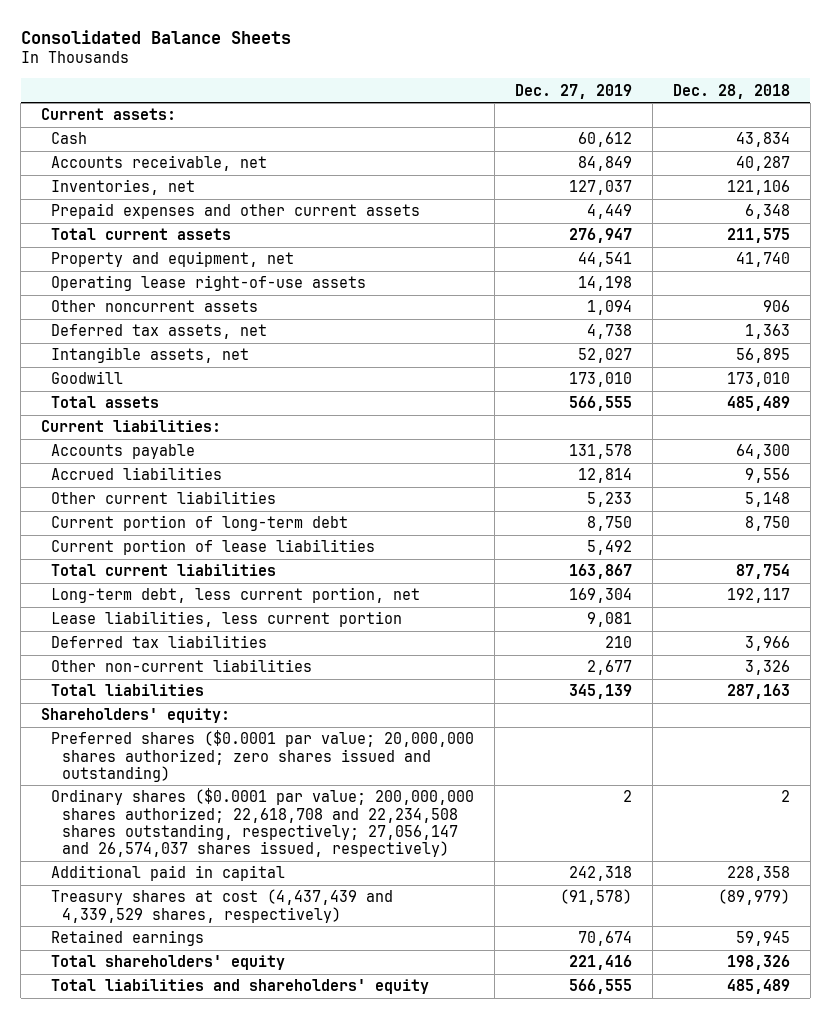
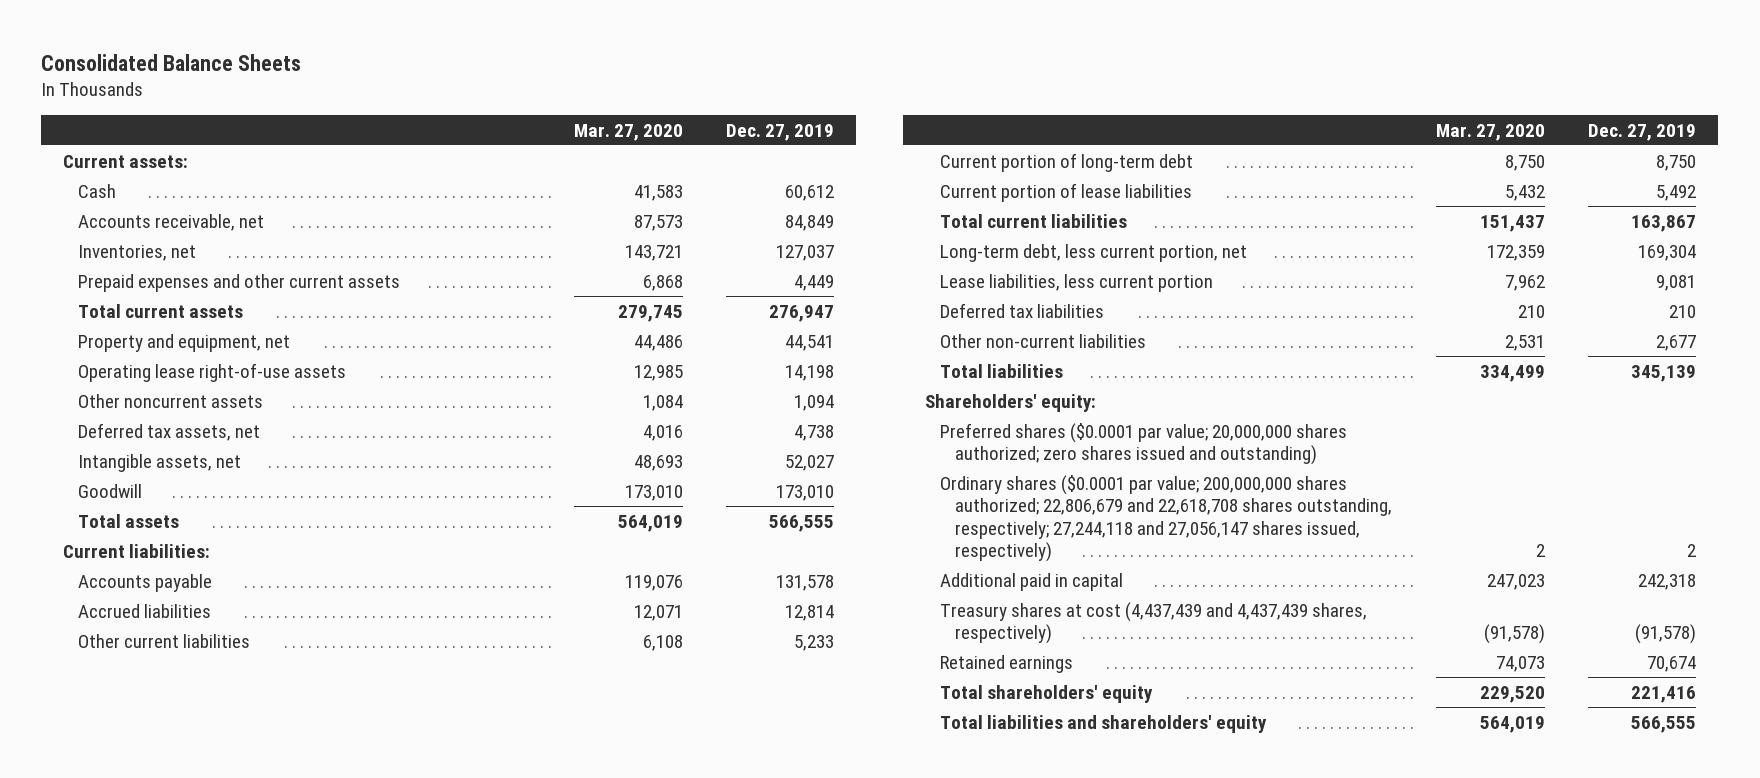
- | Dec. 27, 2019 | Dec. 28, 2018
+ | Mar. 27, 2020 | Dec. 27, 2019
- Ordinary shares ($0.0001 par value; 200,000,000 shares authorized; 22,618,708 and 22,234,508 shares outstanding, respectively; 27,056,147 and 26,574,037 shares issued, respectively) | 2 | 2
+ Ordinary shares ($0.0001 par value; 200,000,000 shares authorized; 22,806,679 and 22,618,708 shares outstanding, respectively; 27,244,118 and 27,056,147 shares issued, respectively) | 2 | 2
- Treasury shares at cost (4,437,439 and 4,339,529 shares, respectively) | (91,578) | (89,979)
+ Treasury shares at cost (4,437,439 and 4,437,439 shares, respectively) | (91,578) | (91,578)

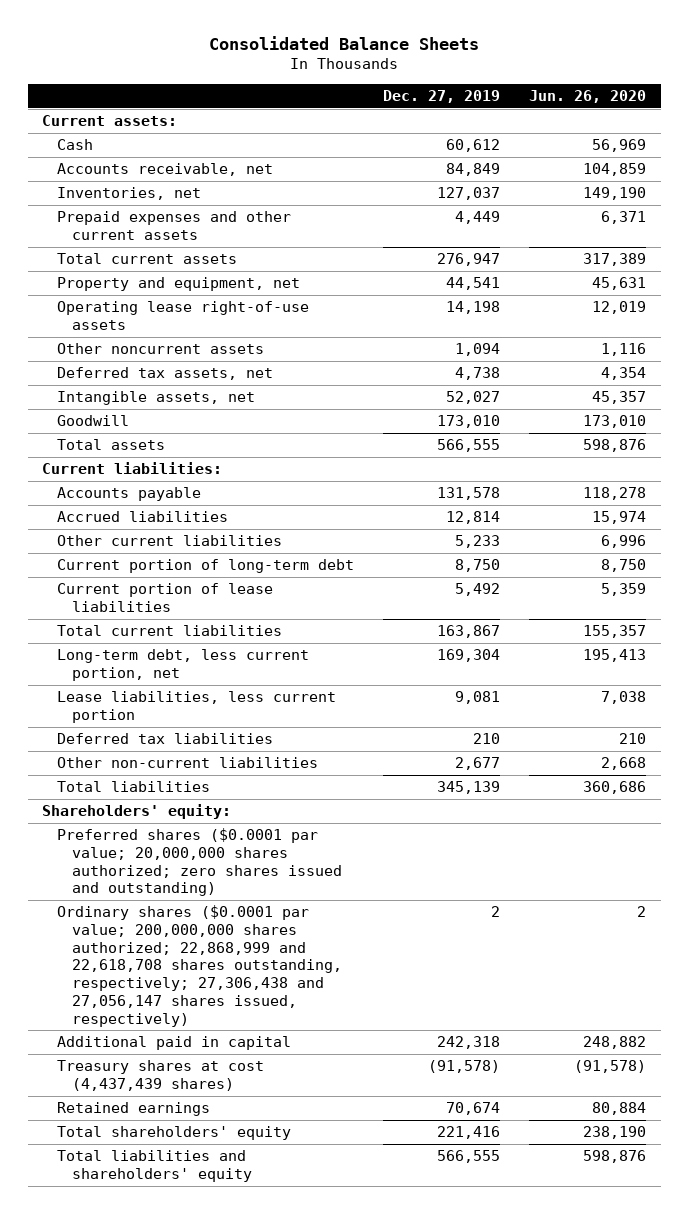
- | Mar. 27, 2020 | Dec. 27, 2019
+ | Dec. 27, 2019 | Jun. 26, 2020
- Ordinary shares ($0.0001 par value; 200,000,000 shares authorized; 22,806,679 and 22,618,708 shares outstanding, respectively; 27,244,118 and 27,056,147 shares issued, respectively) | 2 | 2
+ Ordinary shares ($0.0001 par value; 200,000,000 shares authorized; 22,868,999 and 22,618,708 shares outstanding, respectively; 27,306,438 and 27,056,147 shares issued, respectively) | 2 | 2
- Treasury shares at cost (4,437,439 and 4,437,439 shares, respectively) | (91,578) | (91,578)
+ Treasury shares at cost (4,437,439 shares) | (91,578) | (91,578)

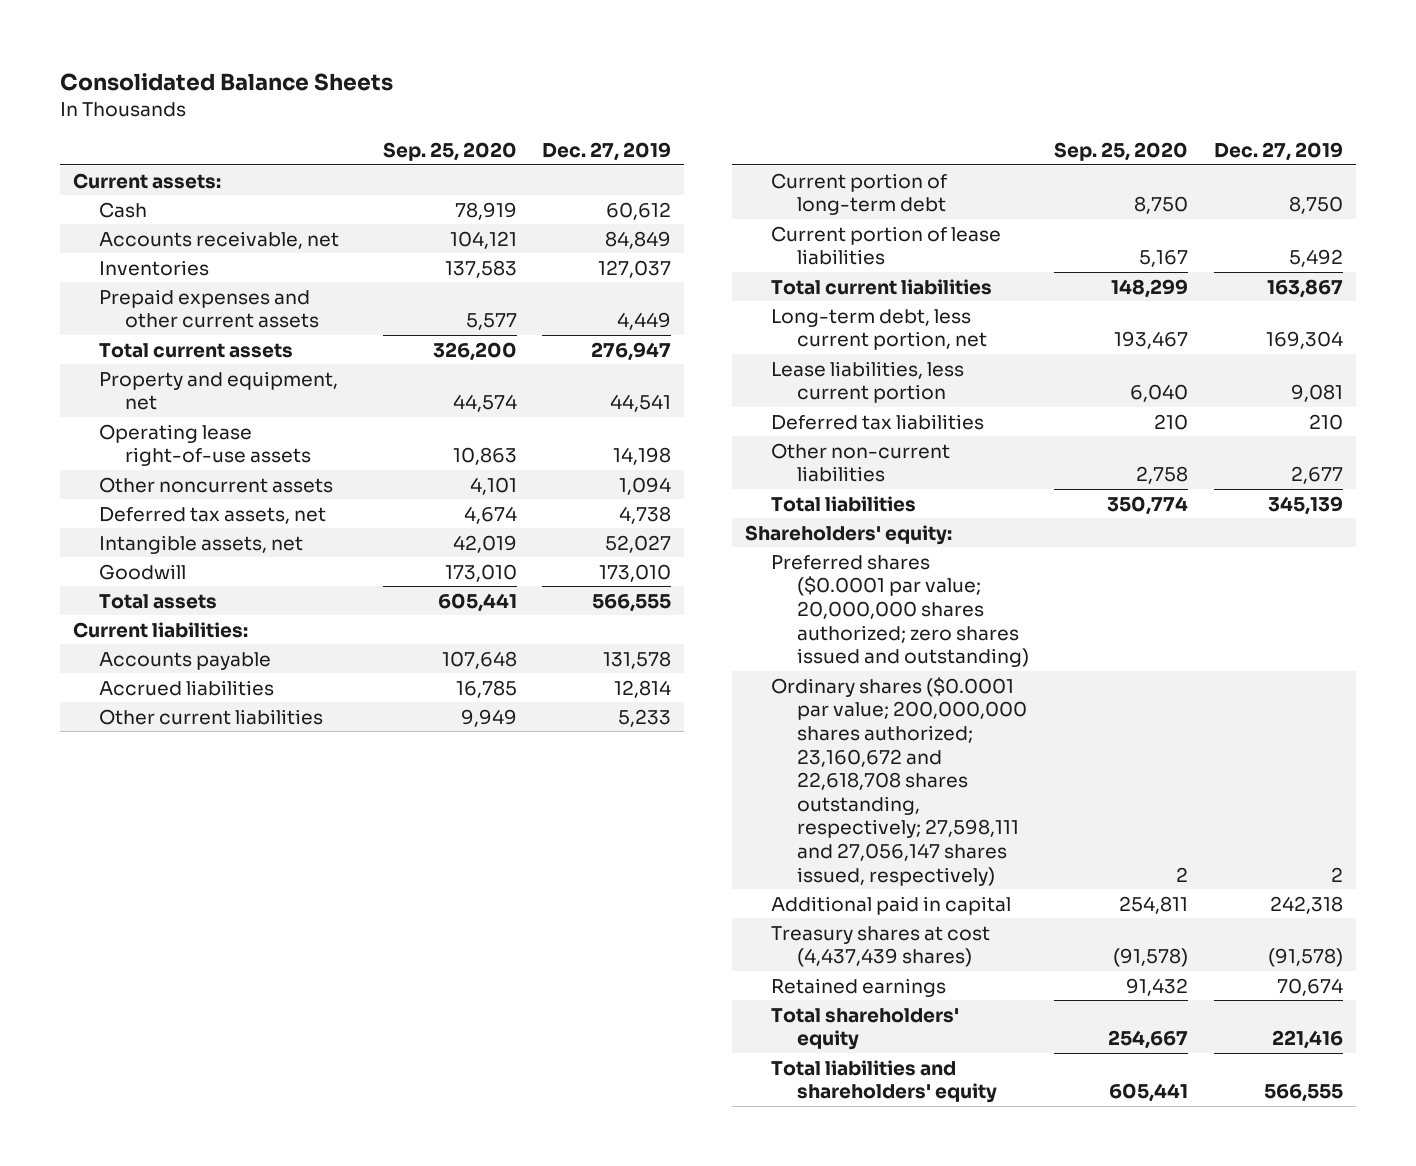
- | Dec. 27, 2019 | Jun. 26, 2020
+ | Sep. 25, 2020 | Dec. 27, 2019
- Inventories, net | 127,037 | 149,190
+ Inventories | 137,583 | 127,037
- Ordinary shares ($0.0001 par value; 200,000,000 shares authorized; 22,868,999 and 22,618,708 shares outstanding, respectively; 27,306,438 and 27,056,147 shares issued, respectively) | 2 | 2
+ Ordinary shares ($0.0001 par value; 200,000,000 shares authorized; 23,160,672 and 22,618,708 shares outstanding, respectively; 27,598,111 and 27,056,147 shares issued, respectively) | 2 | 2

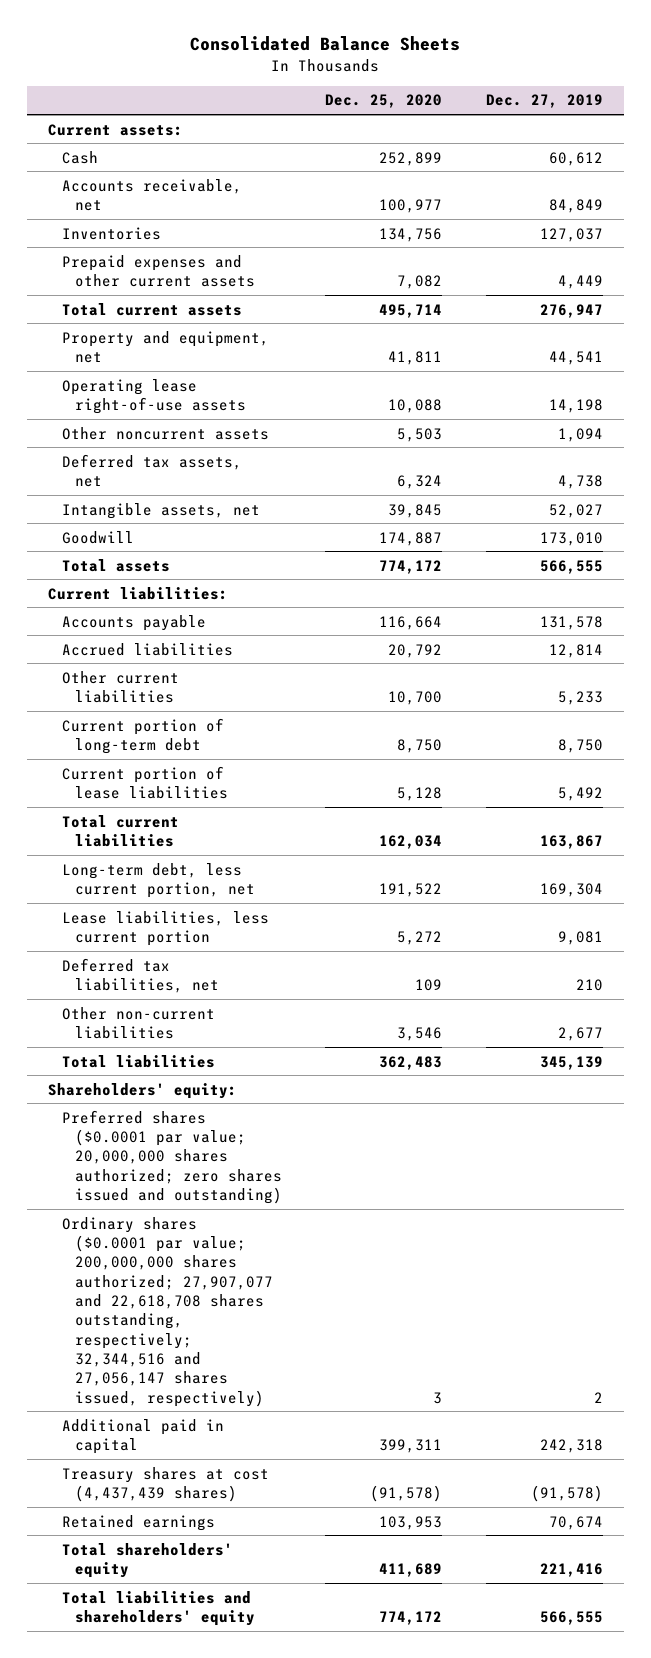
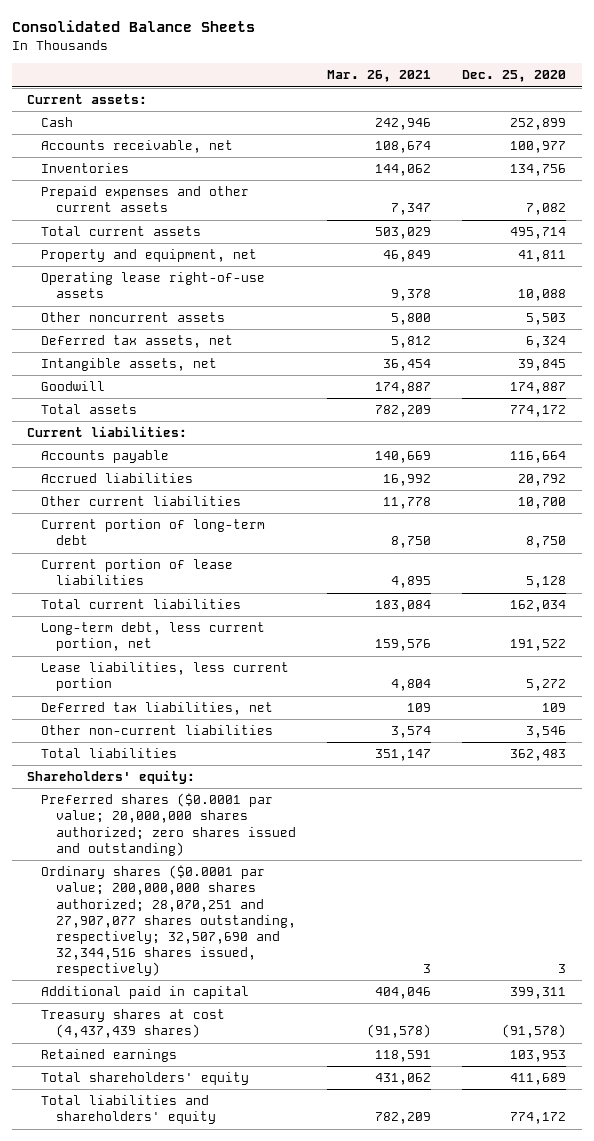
- | Dec. 25, 2020 | Dec. 27, 2019
+ | Mar. 26, 2021 | Dec. 25, 2020
- Ordinary shares ($0.0001 par value; 200,000,000 shares authorized; 27,907,077 and 22,618,708 shares outstanding, respectively; 32,344,516 and 27,056,147 shares issued, respectively) | 3 | 2
+ Ordinary shares ($0.0001 par value; 200,000,000 shares authorized; 28,070,251 and 27,907,077 shares outstanding, respectively; 32,507,690 and 32,344,516 shares issued, respectively) | 3 | 3

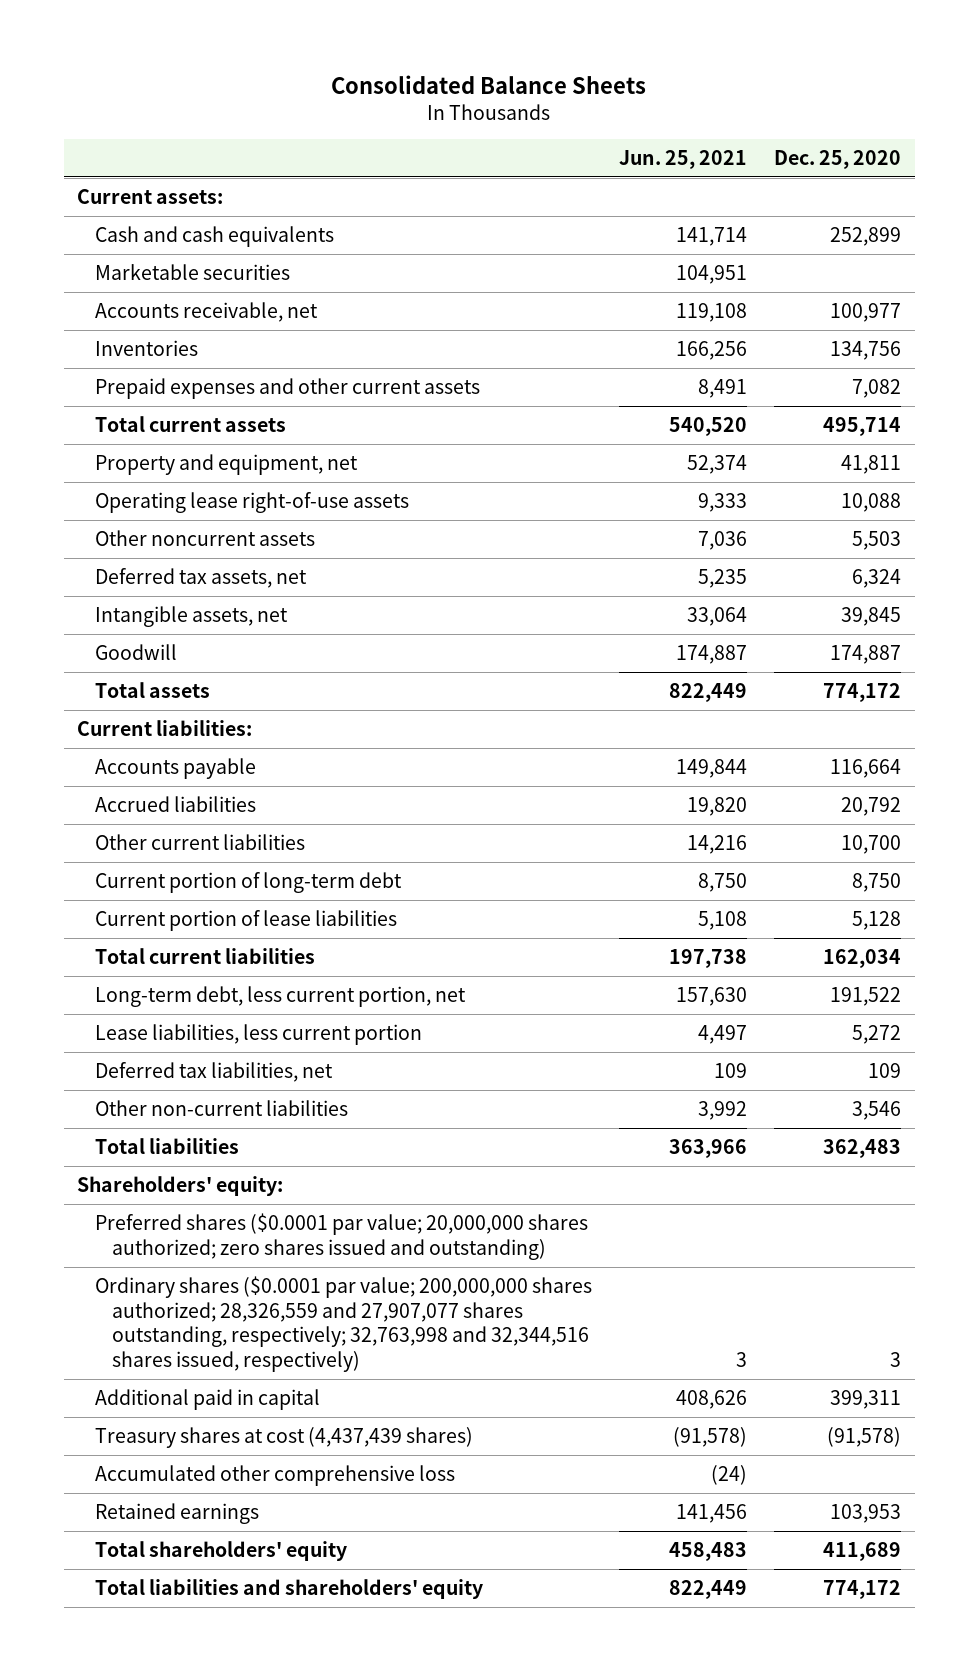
- | Mar. 26, 2021 | Dec. 25, 2020
+ | Jun. 25, 2021 | Dec. 25, 2020
- Cash | 242,946 | 252,899
+ Cash and cash equivalents | 141,714 | 252,899
+ Marketable securities | 104,951 |
- Ordinary shares ($0.0001 par value; 200,000,000 shares authorized; 28,070,251 and 27,907,077 shares outstanding, respectively; 32,507,690 and 32,344,516 shares issued, respectively) | 3 | 3
+ Ordinary shares ($0.0001 par value; 200,000,000 shares authorized; 28,326,559 and 27,907,077 shares outstanding, respectively; 32,763,998 and 32,344,516 shares issued, respectively) | 3 | 3
+ Accumulated other comprehensive loss | (24) |

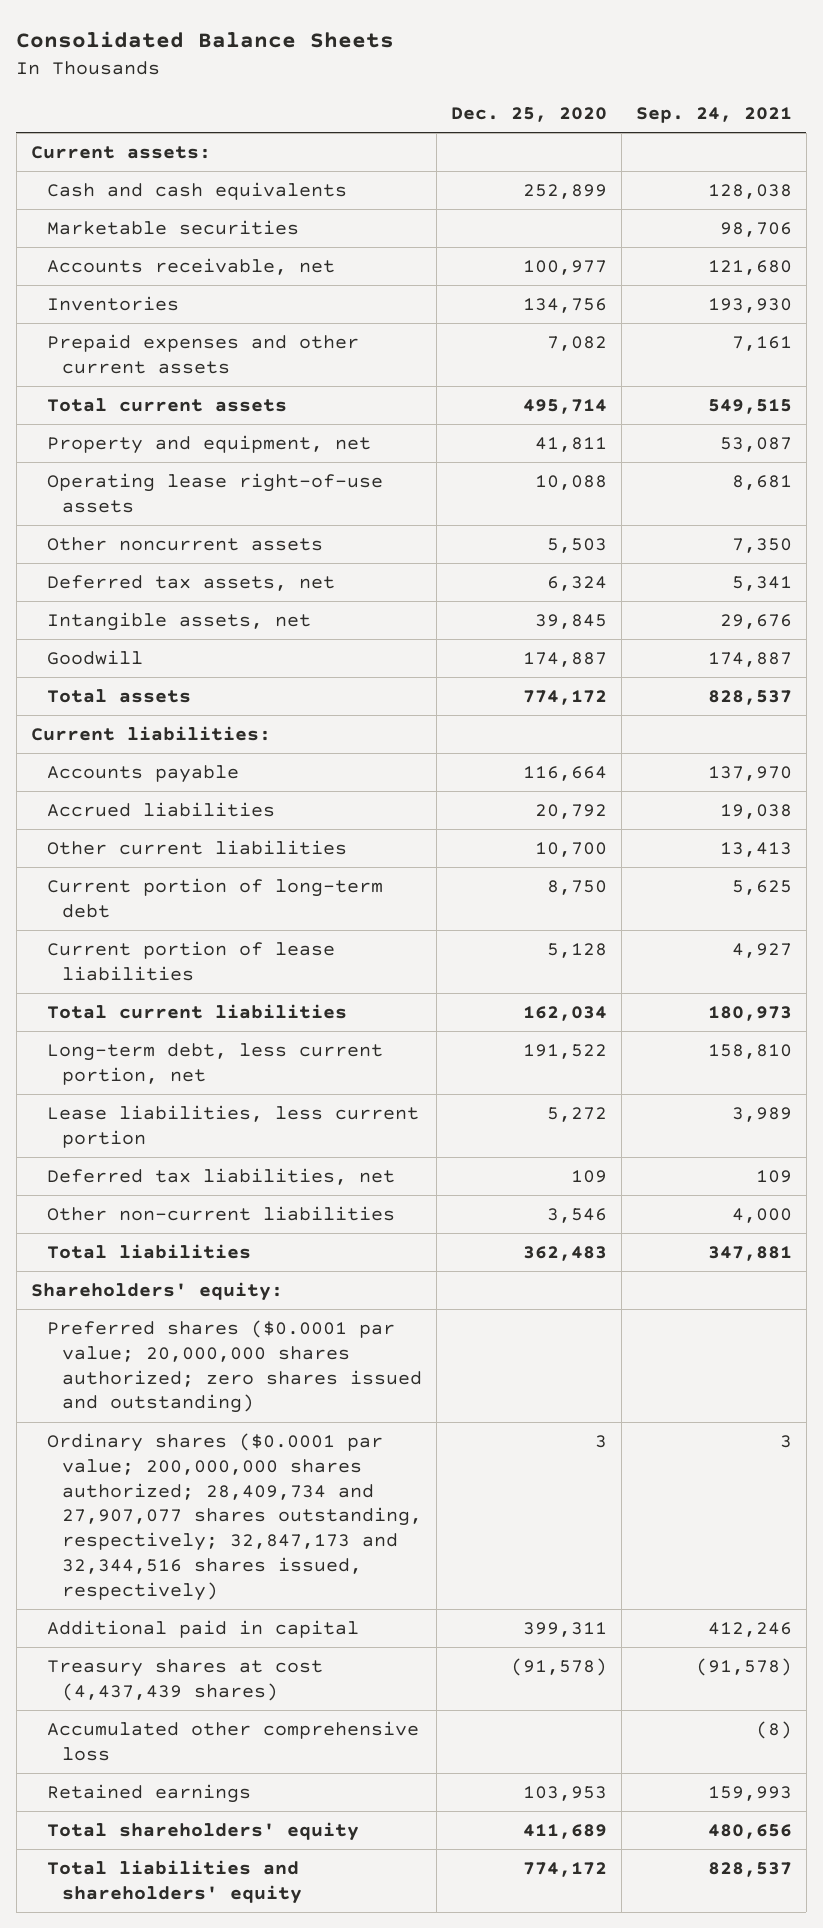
- | Jun. 25, 2021 | Dec. 25, 2020
+ | Dec. 25, 2020 | Sep. 24, 2021
- Ordinary shares ($0.0001 par value; 200,000,000 shares authorized; 28,326,559 and 27,907,077 shares outstanding, respectively; 32,763,998 and 32,344,516 shares issued, respectively) | 3 | 3
+ Ordinary shares ($0.0001 par value; 200,000,000 shares authorized; 28,409,734 and 27,907,077 shares outstanding, respectively; 32,847,173 and 32,344,516 shares issued, respectively) | 3 | 3

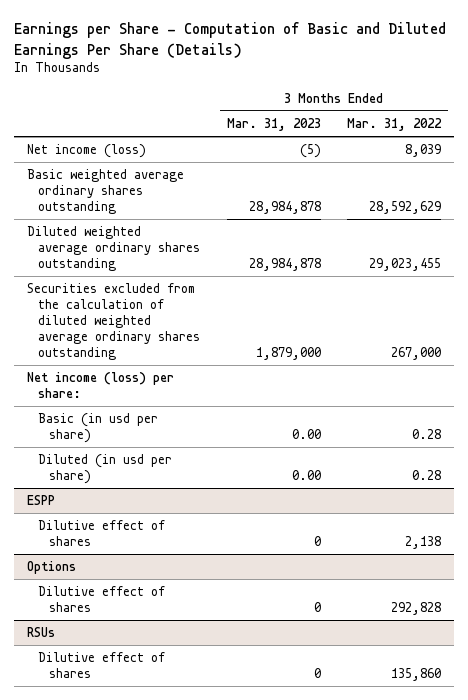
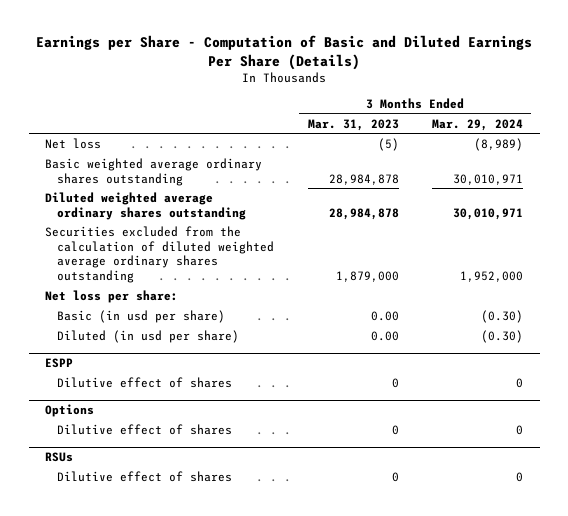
- | 3 Months Ended Mar. 31, 2023 | 3 Months Ended Mar. 31, 2022
+ | 3 Months Ended Mar. 31, 2023 | 3 Months Ended Mar. 29, 2024
- Net income (loss) | (5) | 8,039
+ Net loss | (5) | (8,989)
- Net income (loss) per share:
+ Net loss per share:

